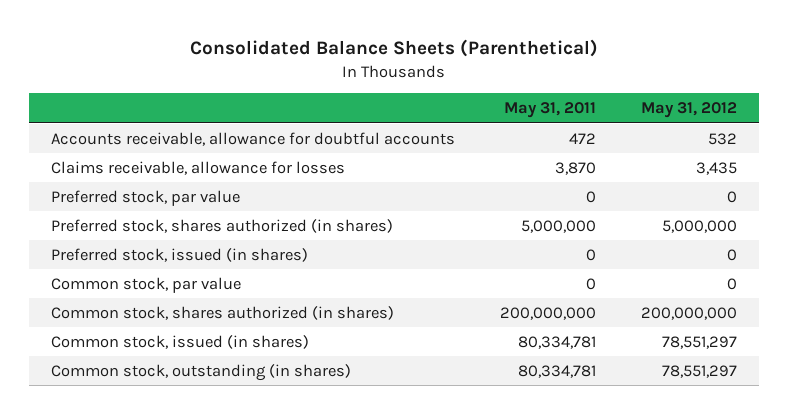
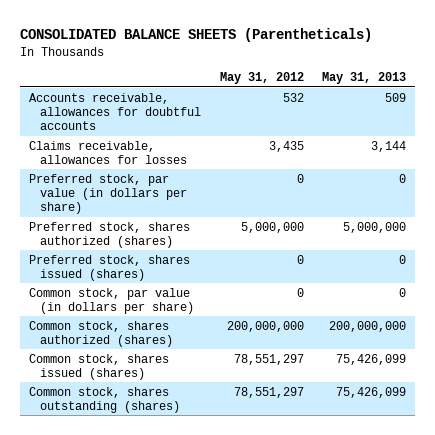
- Consolidated Balance Sheets (Parenthetical)
+ CONSOLIDATED BALANCE SHEETS (Parentheticals)
- | May 31, 2011 | May 31, 2012
+ | May 31, 2012 | May 31, 2013
- Accounts receivable, allowance for doubtful accounts | 472 | 532
- Claims receivable, allowance for losses | 3,870 | 3,435
- Preferred stock, par value | 0 | 0
- Preferred stock, shares authorized (in shares) | 5,000,000 | 5,000,000
- Preferred stock, issued (in shares) | 0 | 0
- Common stock, par value | 0 | 0
- Common stock, shares authorized (in shares) | 200,000,000 | 200,000,000
- Common stock, issued (in shares) | 80,334,781 | 78,551,297
- Common stock, outstanding (in shares) | 80,334,781 | 78,551,297
+ Accounts receivable, allowances for doubtful accounts | 532 | 509
+ Claims receivable, allowances for losses | 3,435 | 3,144
+ Preferred stock, par value (in dollars per share) | 0 | 0
+ Preferred stock, shares authorized (shares) | 5,000,000 | 5,000,000
+ Preferred stock, shares issued (shares) | 0 | 0
+ Common stock, par value (in dollars per share) | 0 | 0
+ Common stock, shares authorized (shares) | 200,000,000 | 200,000,000
+ Common stock, shares issued (shares) | 78,551,297 | 75,426,099
+ Common stock, shares outstanding (shares) | 78,551,297 | 75,426,099

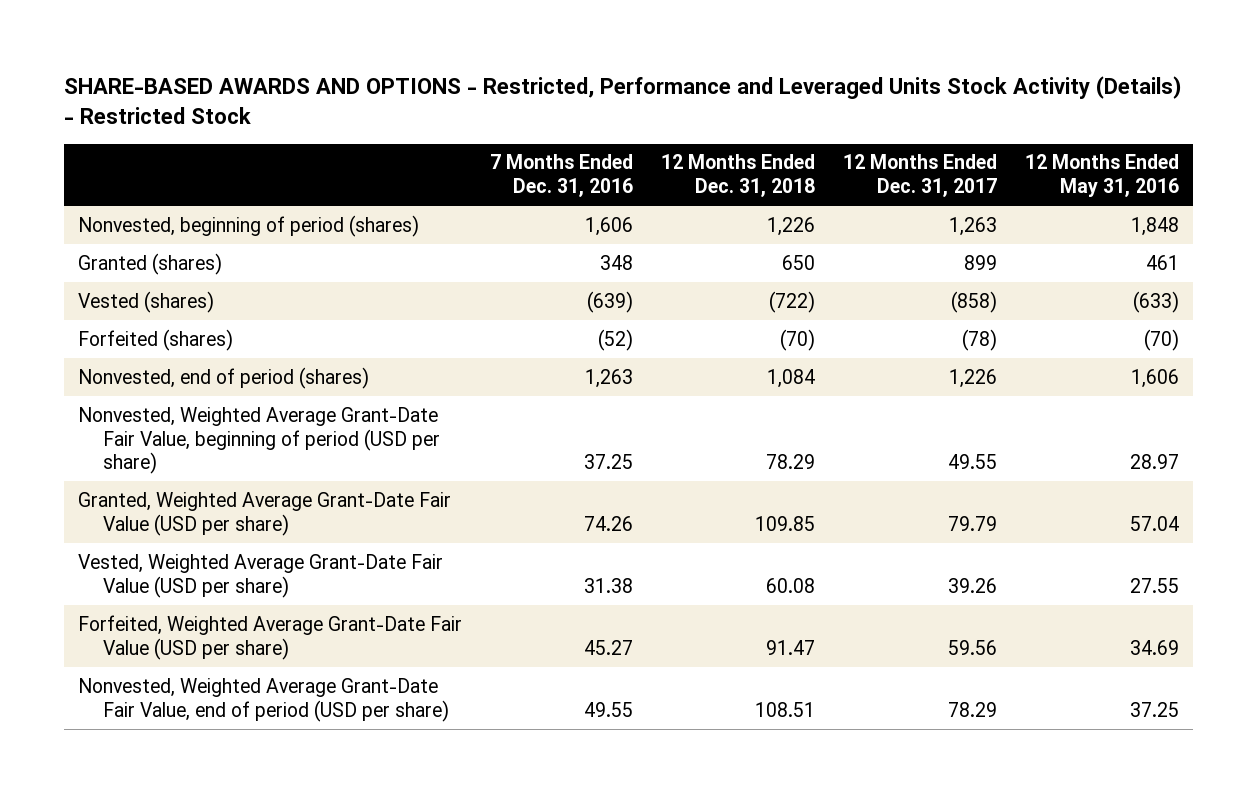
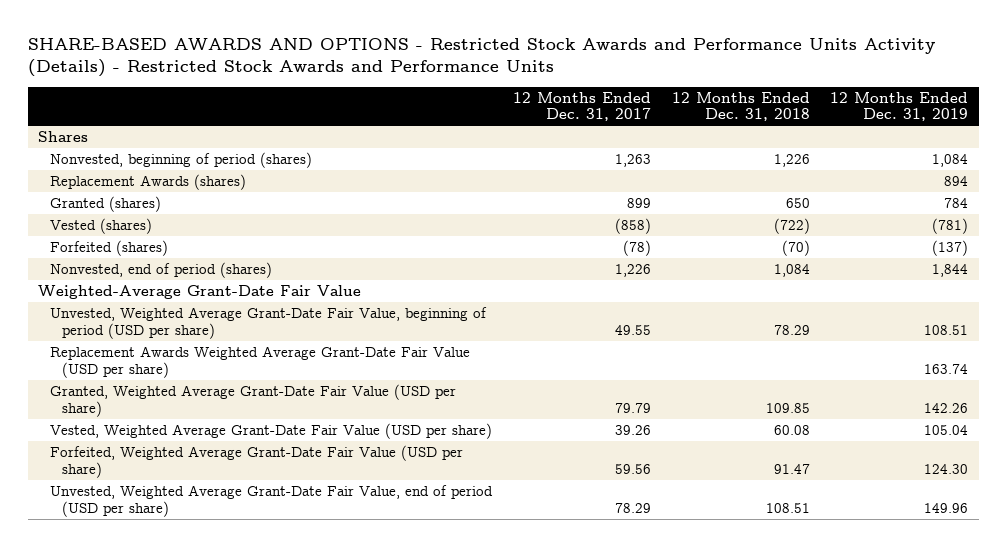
- SHARE-BASED AWARDS AND OPTIONS - Restricted, Performance and Leveraged Units Stock Activity (Details) - Restricted Stock
+ SHARE-BASED AWARDS AND OPTIONS - Restricted Stock Awards and Performance Units Activity (Details) - Restricted Stock Awards and Performance Units
- | 7 Months Ended Dec. 31, 2016 | 12 Months Ended Dec. 31, 2018 | 12 Months Ended Dec. 31, 2017 | 12 Months Ended May 31, 2016
+ | 12 Months Ended Dec. 31, 2017 | 12 Months Ended Dec. 31, 2018 | 12 Months Ended Dec. 31, 2019
+ Shares
+ Replacement Awards (shares) | | | 894
- Nonvested, Weighted Average Grant-Date Fair Value, beginning of period (USD per share) | 37.25 | 78.29 | 49.55 | 28.97
+ Weighted-Average Grant-Date Fair Value
+ Unvested, Weighted Average Grant-Date Fair Value, beginning of period (USD per share) | 49.55 | 78.29 | 108.51
+ Replacement Awards Weighted Average Grant-Date Fair Value (USD per share) | | | 163.74
- Nonvested, Weighted Average Grant-Date Fair Value, end of period (USD per share) | 49.55 | 108.51 | 78.29 | 37.25
+ Unvested, Weighted Average Grant-Date Fair Value, end of period (USD per share) | 78.29 | 108.51 | 149.96

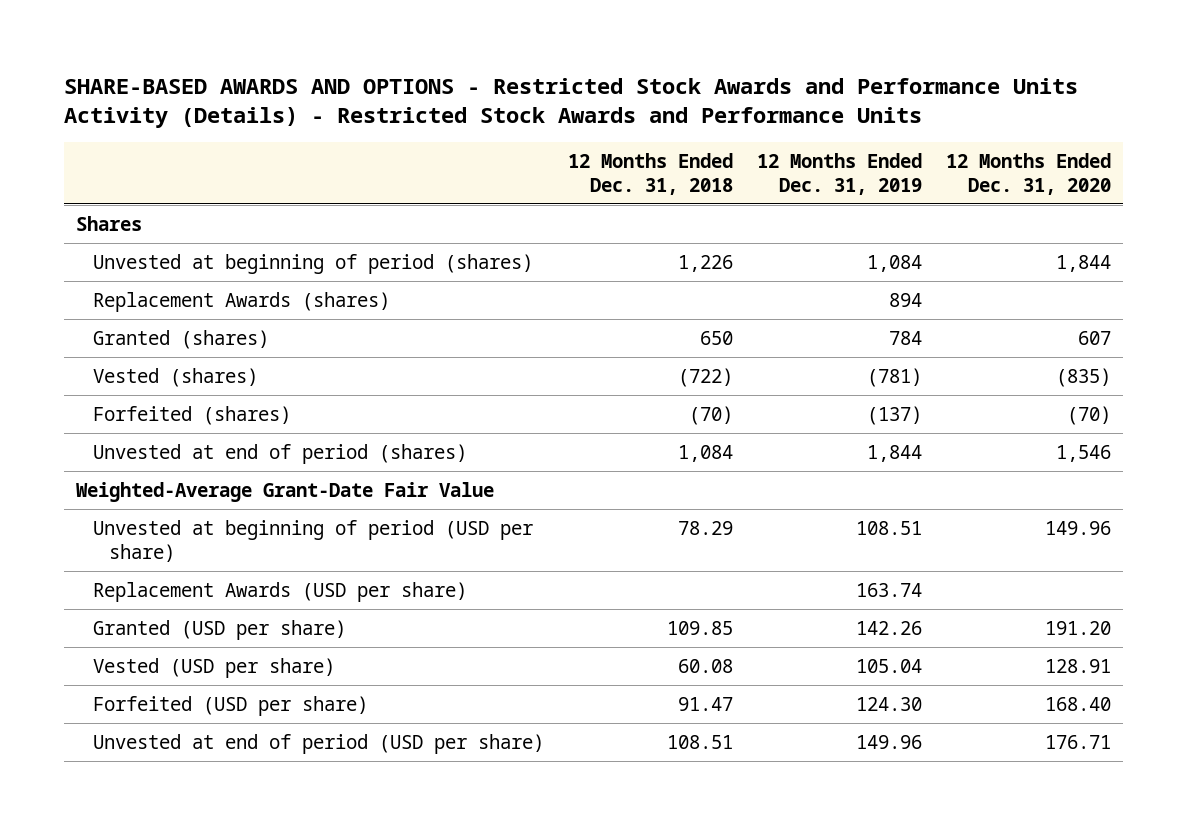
- | 12 Months Ended Dec. 31, 2017 | 12 Months Ended Dec. 31, 2018 | 12 Months Ended Dec. 31, 2019
+ | 12 Months Ended Dec. 31, 2018 | 12 Months Ended Dec. 31, 2019 | 12 Months Ended Dec. 31, 2020
- Nonvested, beginning of period (shares) | 1,263 | 1,226 | 1,084
+ Unvested at beginning of period (shares) | 1,226 | 1,084 | 1,844
- Nonvested, end of period (shares) | 1,226 | 1,084 | 1,844
+ Unvested at end of period (shares) | 1,084 | 1,844 | 1,546
- Unvested, Weighted Average Grant-Date Fair Value, beginning of period (USD per share) | 49.55 | 78.29 | 108.51
- Replacement Awards Weighted Average Grant-Date Fair Value (USD per share) | | | 163.74
- Granted, Weighted Average Grant-Date Fair Value (USD per share) | 79.79 | 109.85 | 142.26
- Vested, Weighted Average Grant-Date Fair Value (USD per share) | 39.26 | 60.08 | 105.04
- Forfeited, Weighted Average Grant-Date Fair Value (USD per share) | 59.56 | 91.47 | 124.30
- Unvested, Weighted Average Grant-Date Fair Value, end of period (USD per share) | 78.29 | 108.51 | 149.96
+ Unvested at beginning of period (USD per share) | 78.29 | 108.51 | 149.96
+ Replacement Awards (USD per share) | | 163.74 |
+ Granted (USD per share) | 109.85 | 142.26 | 191.20
+ Vested (USD per share) | 60.08 | 105.04 | 128.91
+ Forfeited (USD per share) | 91.47 | 124.30 | 168.40
+ Unvested at end of period (USD per share) | 108.51 | 149.96 | 176.71

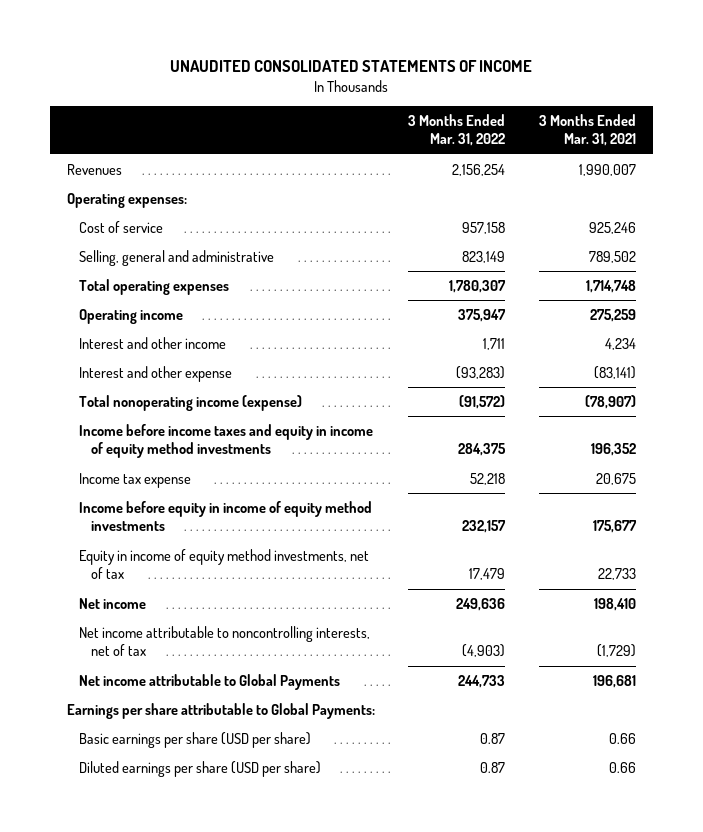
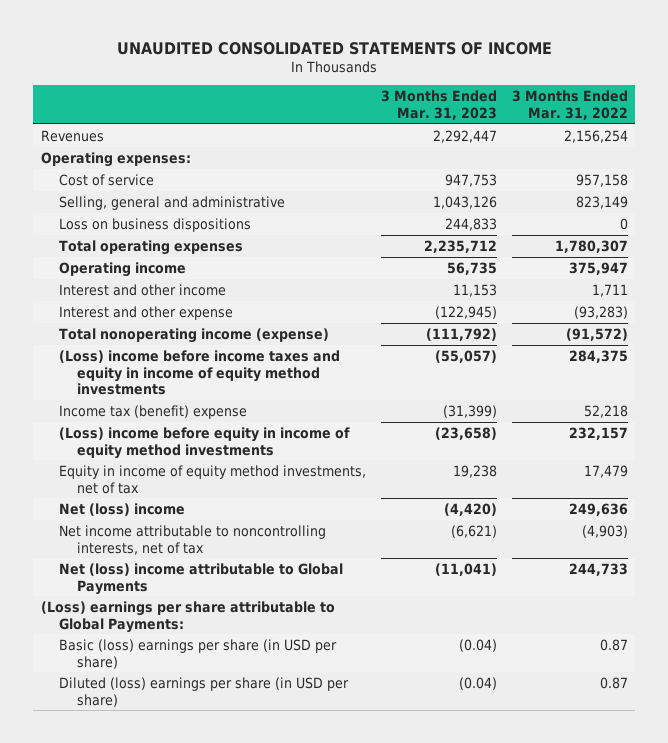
- | 3 Months Ended Mar. 31, 2022 | 3 Months Ended Mar. 31, 2021
+ | 3 Months Ended Mar. 31, 2023 | 3 Months Ended Mar. 31, 2022
+ Loss on business dispositions | 244,833 | 0
- Income before income taxes and equity in income of equity method investments | 284,375 | 196,352
- Income tax expense | 52,218 | 20,675
- Income before equity in income of equity method investments | 232,157 | 175,677
+ (Loss) income before income taxes and equity in income of equity method investments | (55,057) | 284,375
+ Income tax (benefit) expense | (31,399) | 52,218
+ (Loss) income before equity in income of equity method investments | (23,658) | 232,157
- Net income | 249,636 | 198,410
+ Net (loss) income | (4,420) | 249,636
- Net income attributable to Global Payments | 244,733 | 196,681
- Earnings per share attributable to Global Payments:
- Basic earnings per share (USD per share) | 0.87 | 0.66
- Diluted earnings per share (USD per share) | 0.87 | 0.66
+ Net (loss) income attributable to Global Payments | (11,041) | 244,733
+ (Loss) earnings per share attributable to Global Payments:
+ Basic (loss) earnings per share (in USD per share) | (0.04) | 0.87
+ Diluted (loss) earnings per share (in USD per share) | (0.04) | 0.87

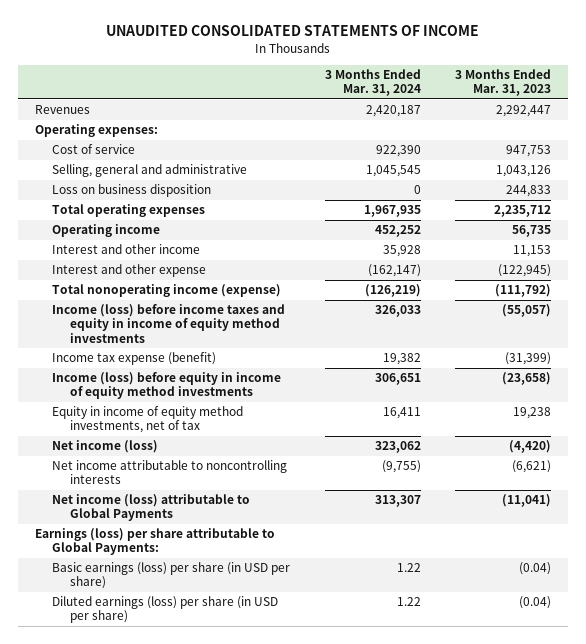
- | 3 Months Ended Mar. 31, 2023 | 3 Months Ended Mar. 31, 2022
+ | 3 Months Ended Mar. 31, 2024 | 3 Months Ended Mar. 31, 2023
- Loss on business dispositions | 244,833 | 0
+ Loss on business disposition | 0 | 244,833
- (Loss) income before income taxes and equity in income of equity method investments | (55,057) | 284,375
- Income tax (benefit) expense | (31,399) | 52,218
- (Loss) income before equity in income of equity method investments | (23,658) | 232,157
+ Income (loss) before income taxes and equity in income of equity method investments | 326,033 | (55,057)
+ Income tax expense (benefit) | 19,382 | (31,399)
+ Income (loss) before equity in income of equity method investments | 306,651 | (23,658)
- Net (loss) income | (4,420) | 249,636
- Net income attributable to noncontrolling interests, net of tax | (6,621) | (4,903)
- Net (loss) income attributable to Global Payments | (11,041) | 244,733
- (Loss) earnings per share attributable to Global Payments:
- Basic (loss) earnings per share (in USD per share) | (0.04) | 0.87
- Diluted (loss) earnings per share (in USD per share) | (0.04) | 0.87
+ Net income (loss) | 323,062 | (4,420)
+ Net income attributable to noncontrolling interests | (9,755) | (6,621)
+ Net income (loss) attributable to Global Payments | 313,307 | (11,041)
+ Earnings (loss) per share attributable to Global Payments:
+ Basic earnings (loss) per share (in USD per share) | 1.22 | (0.04)
+ Diluted earnings (loss) per share (in USD per share) | 1.22 | (0.04)

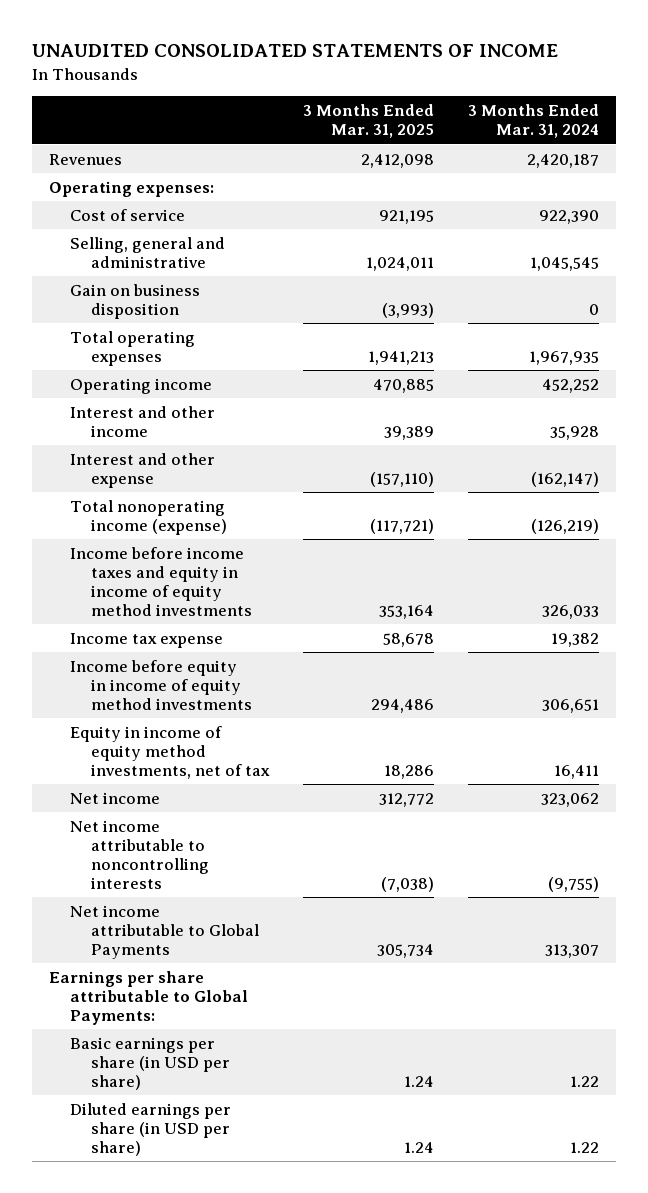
- | 3 Months Ended Mar. 31, 2024 | 3 Months Ended Mar. 31, 2023
+ | 3 Months Ended Mar. 31, 2025 | 3 Months Ended Mar. 31, 2024
- Loss on business disposition | 0 | 244,833
+ Gain on business disposition | (3,993) | 0
- Income (loss) before income taxes and equity in income of equity method investments | 326,033 | (55,057)
- Income tax expense (benefit) | 19,382 | (31,399)
- Income (loss) before equity in income of equity method investments | 306,651 | (23,658)
+ Income before income taxes and equity in income of equity method investments | 353,164 | 326,033
+ Income tax expense | 58,678 | 19,382
+ Income before equity in income of equity method investments | 294,486 | 306,651
- Net income (loss) | 323,062 | (4,420)
+ Net income | 312,772 | 323,062
- Net income (loss) attributable to Global Payments | 313,307 | (11,041)
- Earnings (loss) per share attributable to Global Payments:
- Basic earnings (loss) per share (in USD per share) | 1.22 | (0.04)
- Diluted earnings (loss) per share (in USD per share) | 1.22 | (0.04)
+ Net income attributable to Global Payments | 305,734 | 313,307
+ Earnings per share attributable to Global Payments:
+ Basic earnings per share (in USD per share) | 1.24 | 1.22
+ Diluted earnings per share (in USD per share) | 1.24 | 1.22

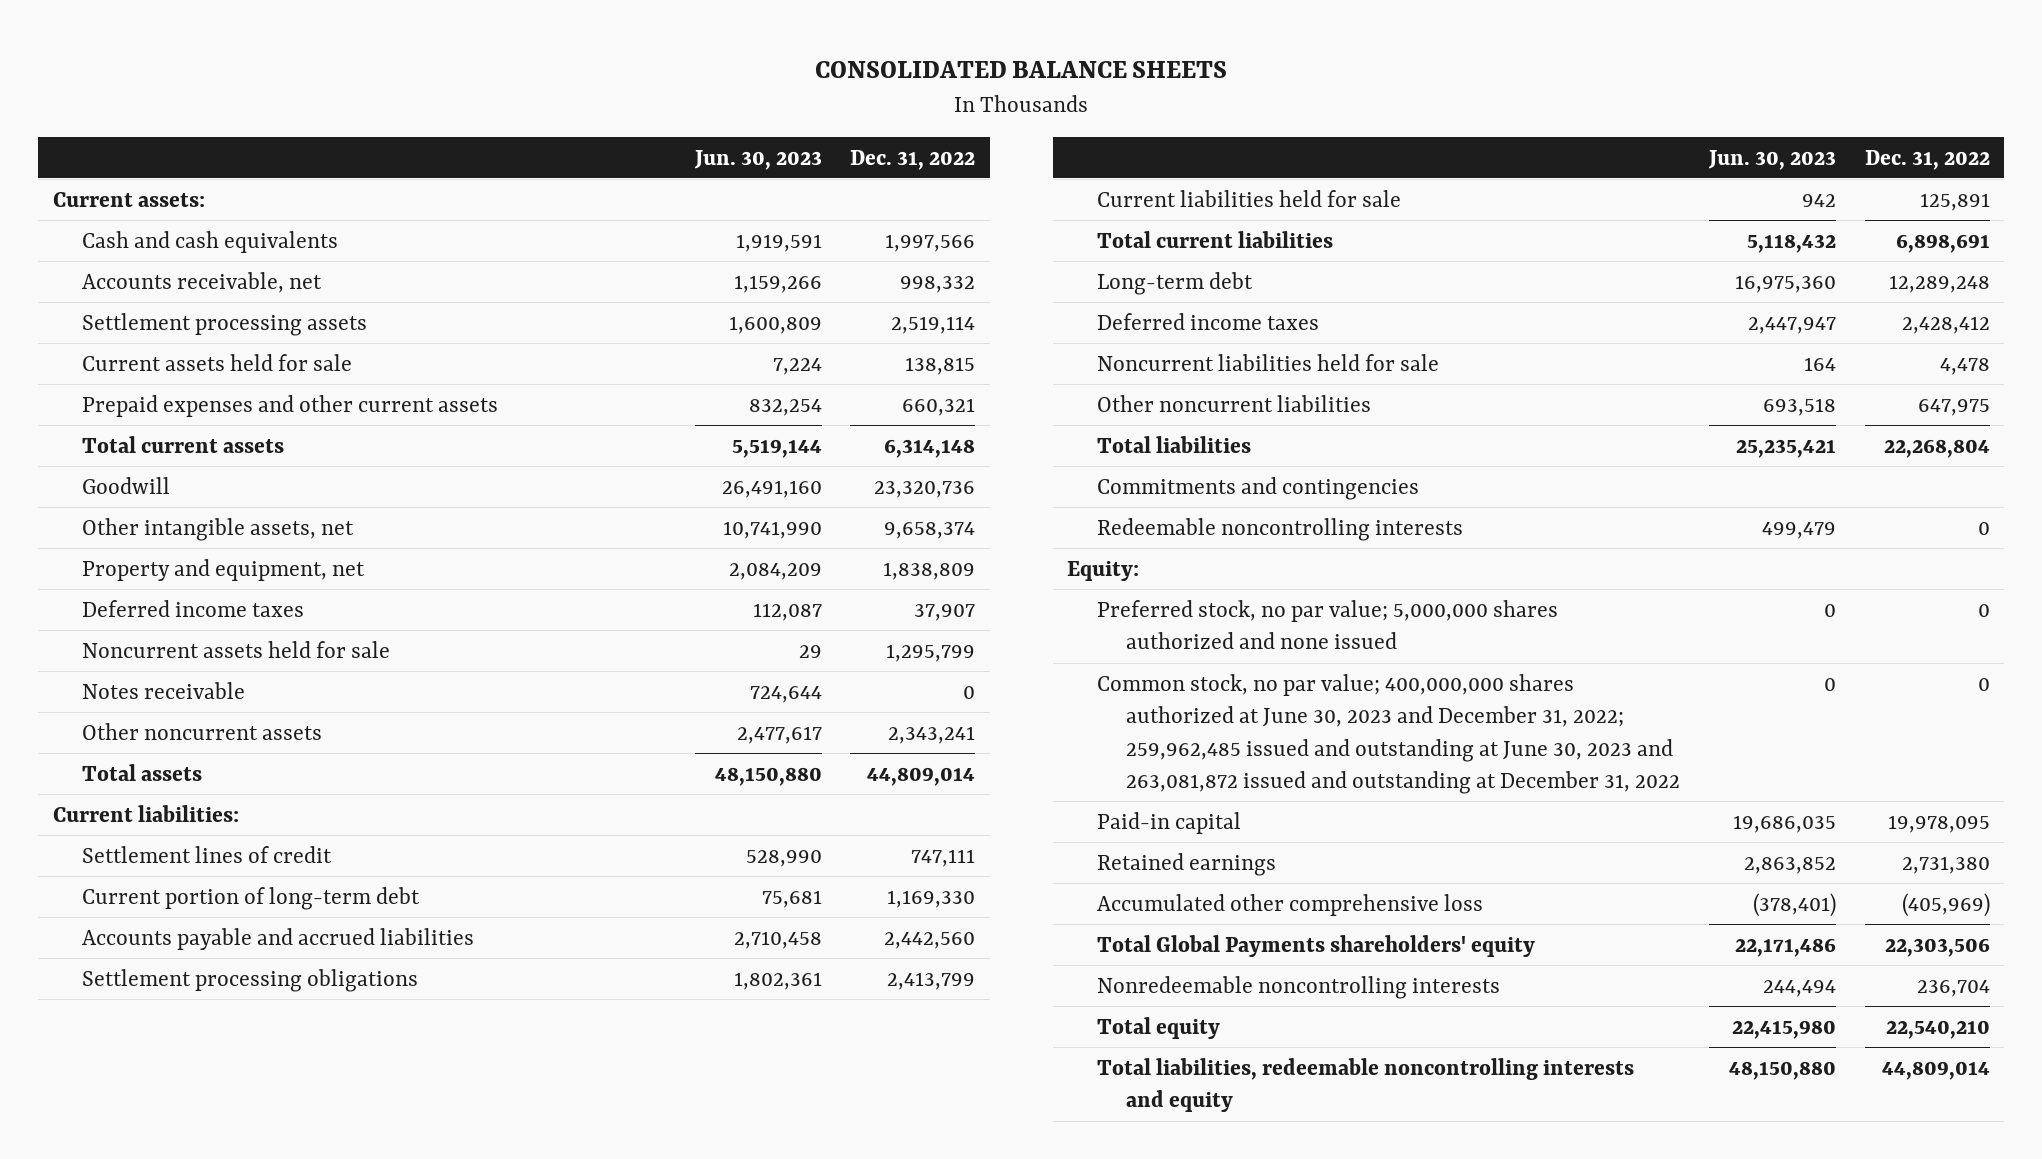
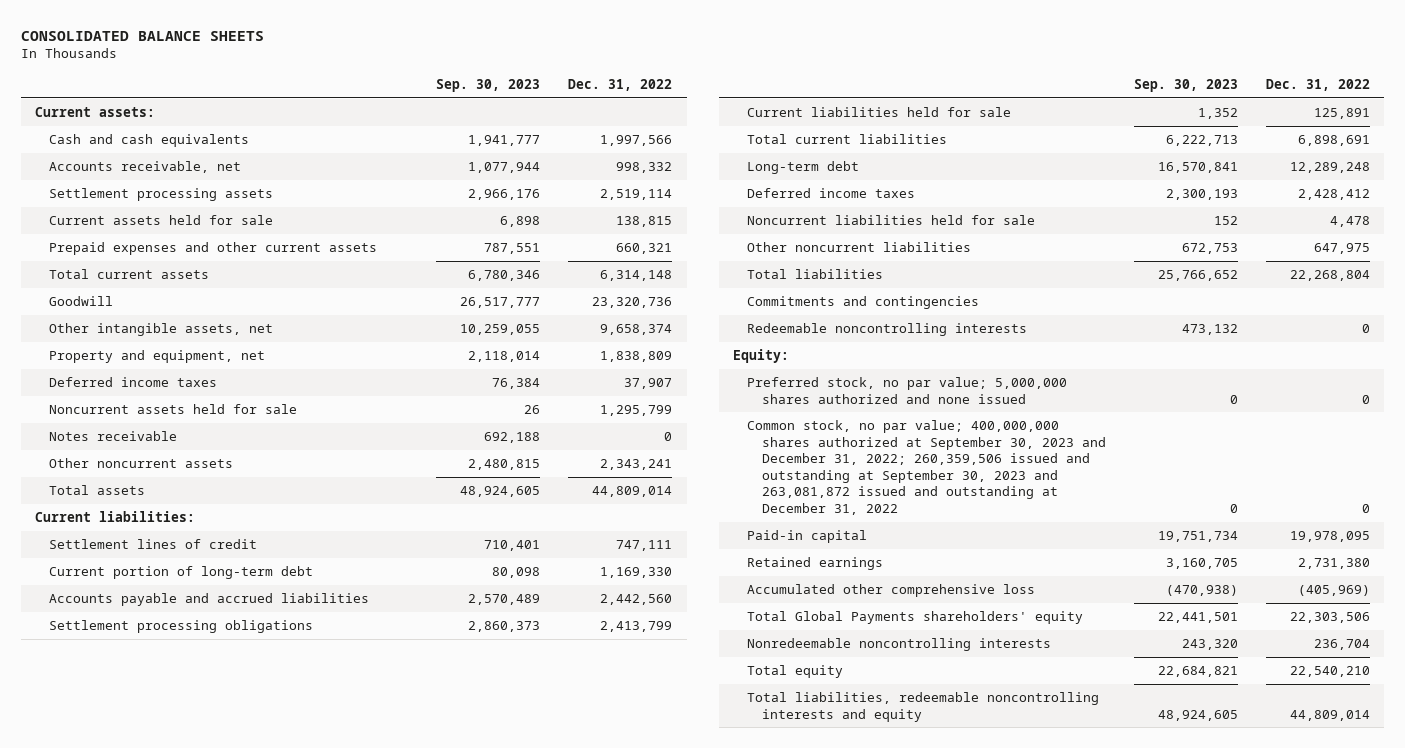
- | Jun. 30, 2023 | Dec. 31, 2022
+ | Sep. 30, 2023 | Dec. 31, 2022
- Common stock, no par value; 400,000,000 shares authorized at June 30, 2023 and December 31, 2022; 259,962,485 issued and outstanding at June 30, 2023 and 263,081,872 issued and outstanding at December 31, 2022 | 0 | 0
+ Common stock, no par value; 400,000,000 shares authorized at September 30, 2023 and December 31, 2022; 260,359,506 issued and outstanding at September 30, 2023 and 263,081,872 issued and outstanding at December 31, 2022 | 0 | 0

